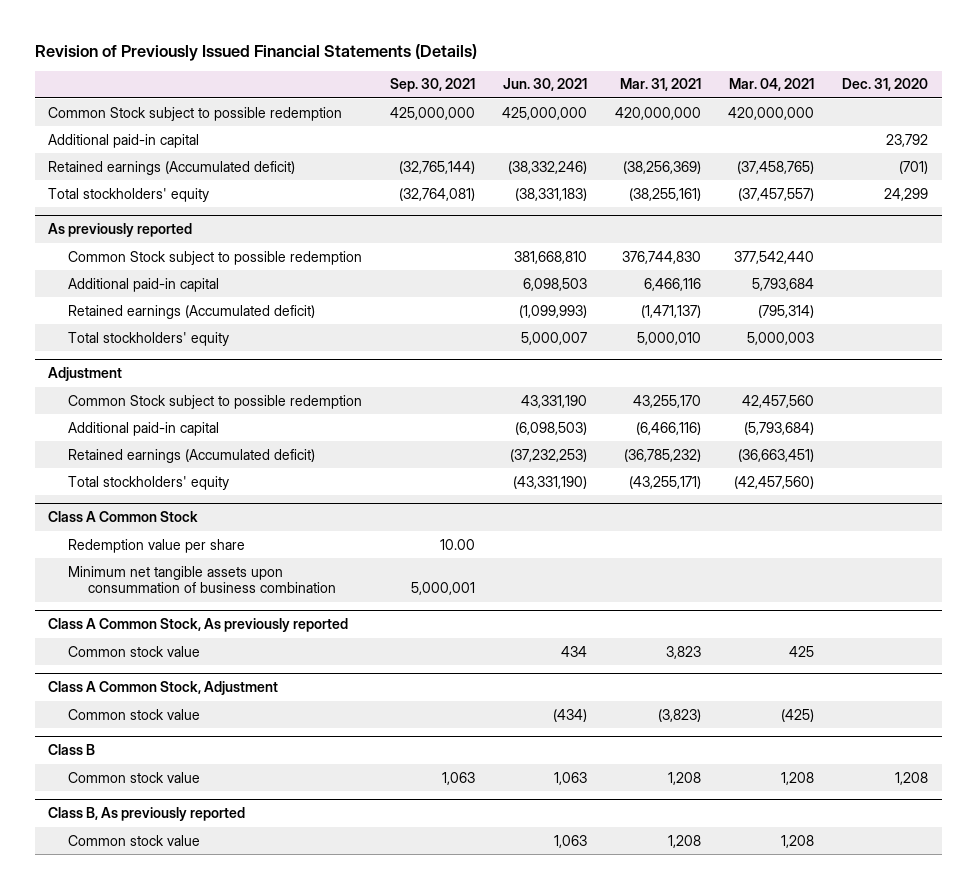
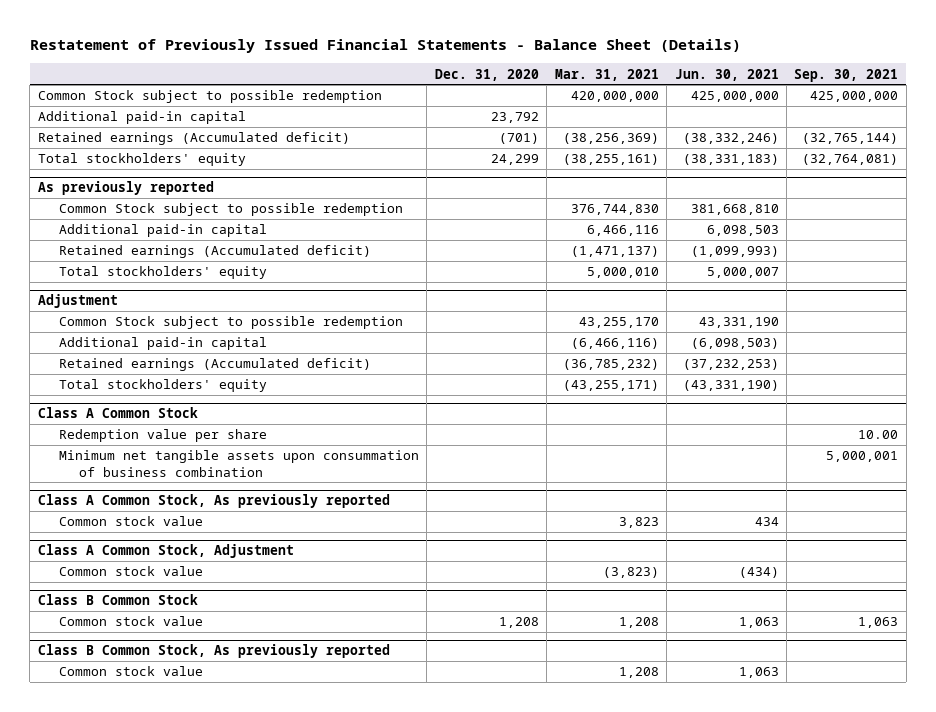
- Revision of Previously Issued Financial Statements (Details)
+ Restatement of Previously Issued Financial Statements - Balance Sheet (Details)
- | Sep. 30, 2021 | Jun. 30, 2021 | Mar. 31, 2021 | Mar. 04, 2021 | Dec. 31, 2020
+ | Dec. 31, 2020 | Mar. 31, 2021 | Jun. 30, 2021 | Sep. 30, 2021
- Class B
+ Class B Common Stock
- Class B, As previously reported
+ Class B Common Stock, As previously reported

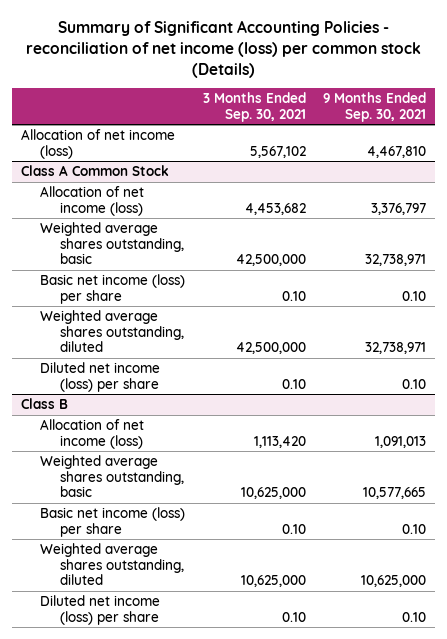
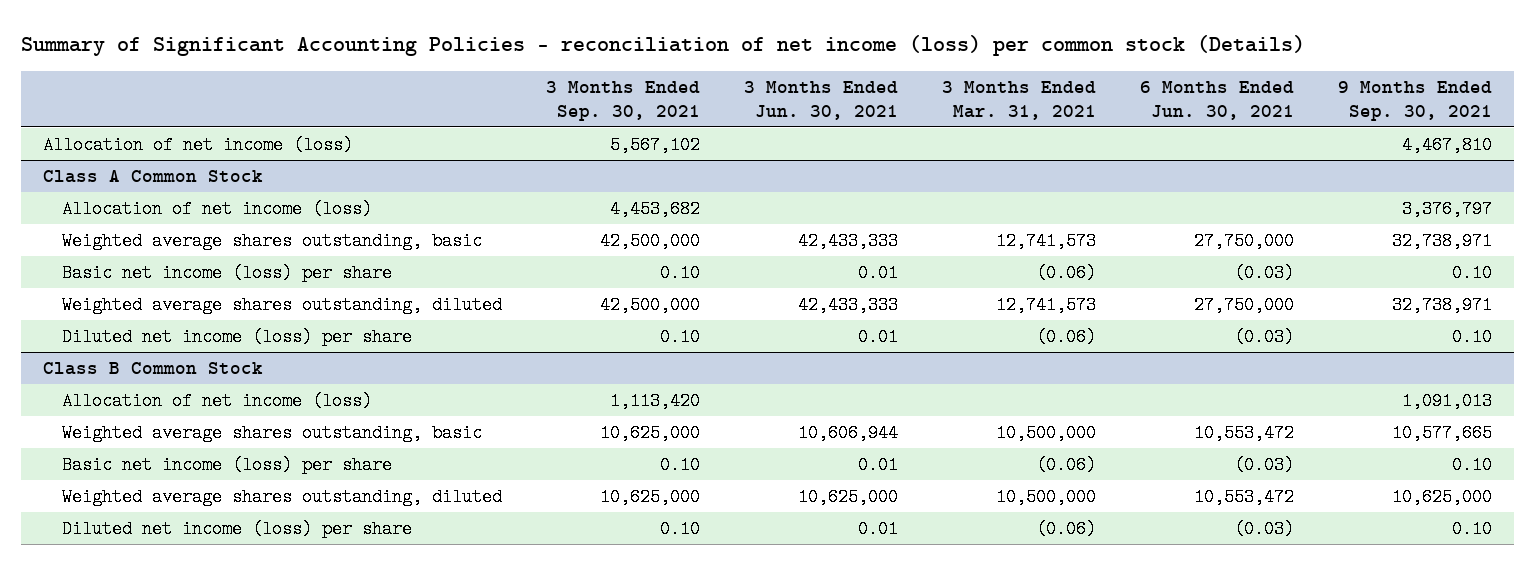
- | 3 Months Ended Sep. 30, 2021 | 9 Months Ended Sep. 30, 2021
+ | 3 Months Ended Sep. 30, 2021 | 3 Months Ended Jun. 30, 2021 | 3 Months Ended Mar. 31, 2021 | 6 Months Ended Jun. 30, 2021 | 9 Months Ended Sep. 30, 2021
- Class B
+ Class B Common Stock

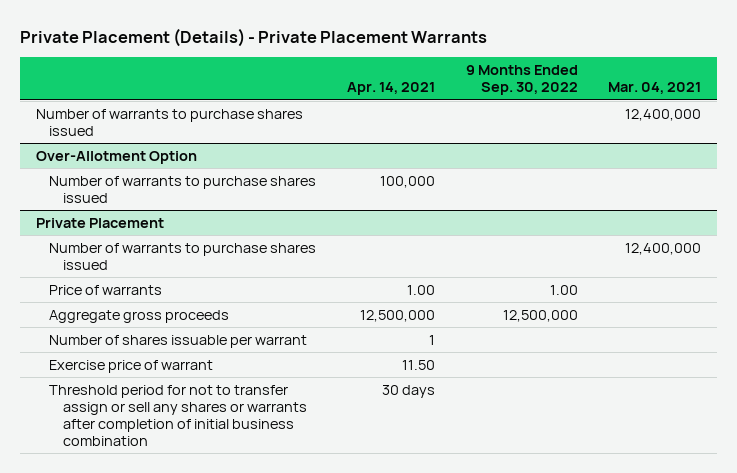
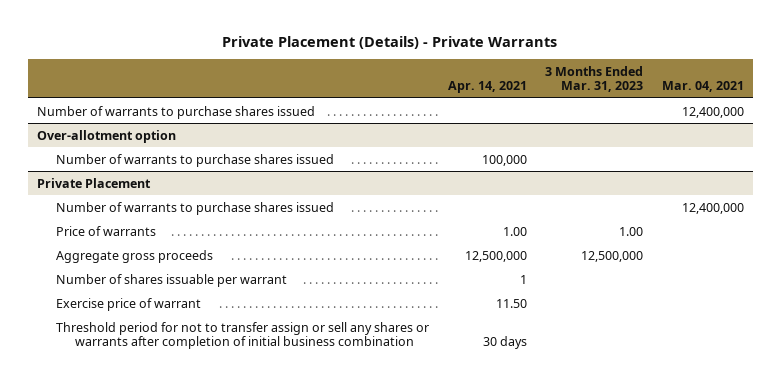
- Private Placement (Details) - Private Placement Warrants
+ Private Placement (Details) - Private Warrants
- | Apr. 14, 2021 | 9 Months Ended Sep. 30, 2022 | Mar. 04, 2021
+ | Apr. 14, 2021 | 3 Months Ended Mar. 31, 2023 | Mar. 04, 2021
- Over-Allotment Option
+ Over-allotment option

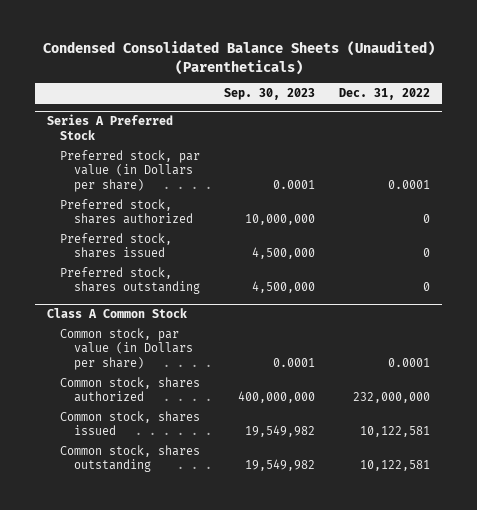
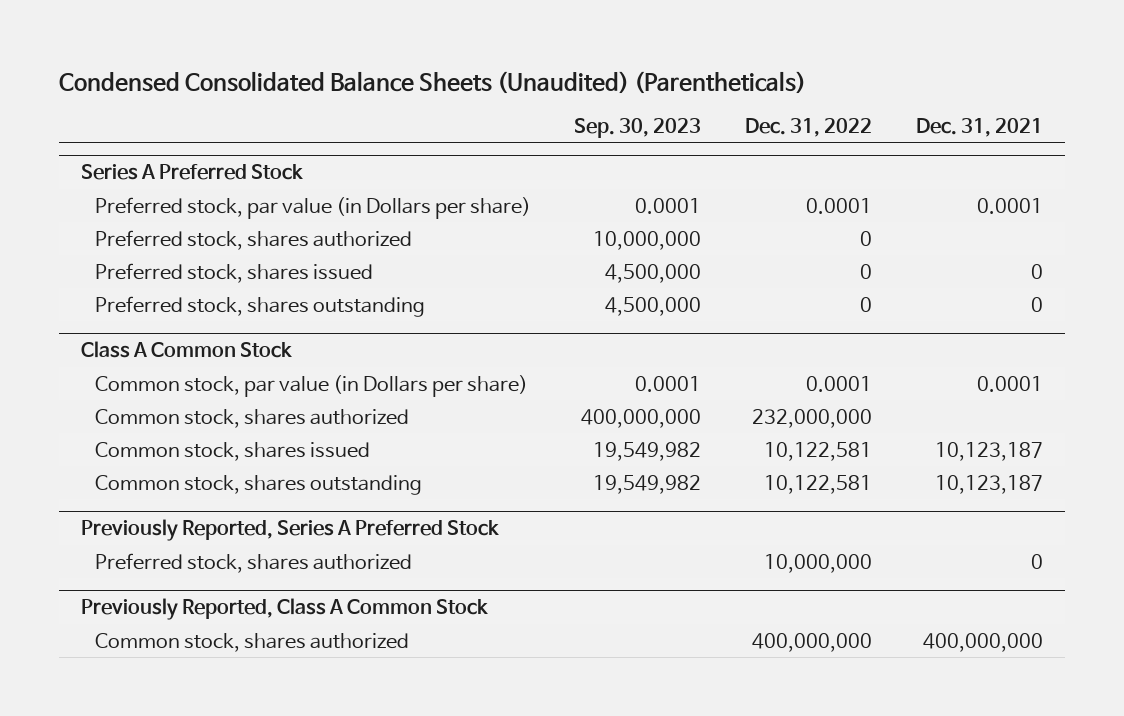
- | Sep. 30, 2023 | Dec. 31, 2022
+ | Sep. 30, 2023 | Dec. 31, 2022 | Dec. 31, 2021
+ Previously Reported, Series A Preferred Stock
+ Preferred stock, shares authorized | | 10,000,000 | 0
+ Previously Reported, Class A Common Stock
+ Common stock, shares authorized | | 400,000,000 | 400,000,000

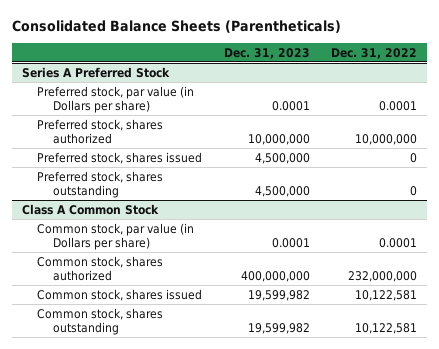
- Condensed Consolidated Balance Sheets (Unaudited) (Parentheticals)
+ Consolidated Balance Sheets (Parentheticals)
- | Sep. 30, 2023 | Dec. 31, 2022 | Dec. 31, 2021
+ | Dec. 31, 2023 | Dec. 31, 2022
@ Series A Preferred Stock
- Preferred stock, shares authorized | 10,000,000 | 0 |
+ Preferred stock, shares authorized | 10,000,000 | 10,000,000
- Previously Reported, Series A Preferred Stock
- Preferred stock, shares authorized | | 10,000,000 | 0
- Previously Reported, Class A Common Stock
- Common stock, shares authorized | | 400,000,000 | 400,000,000

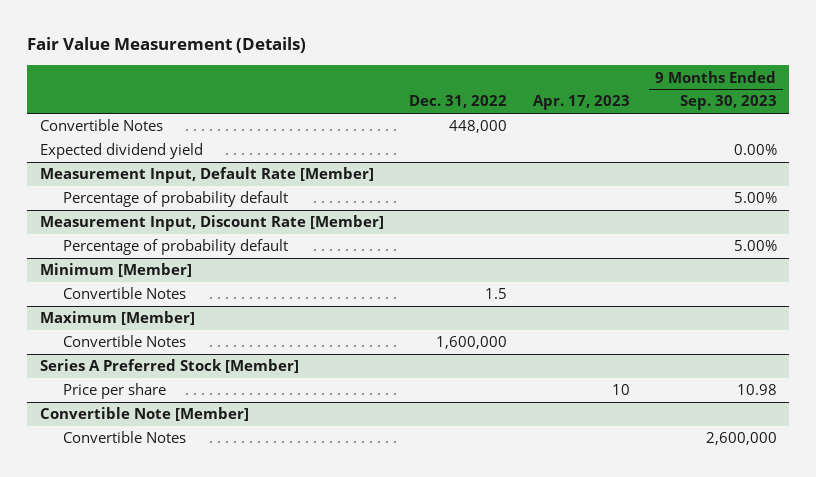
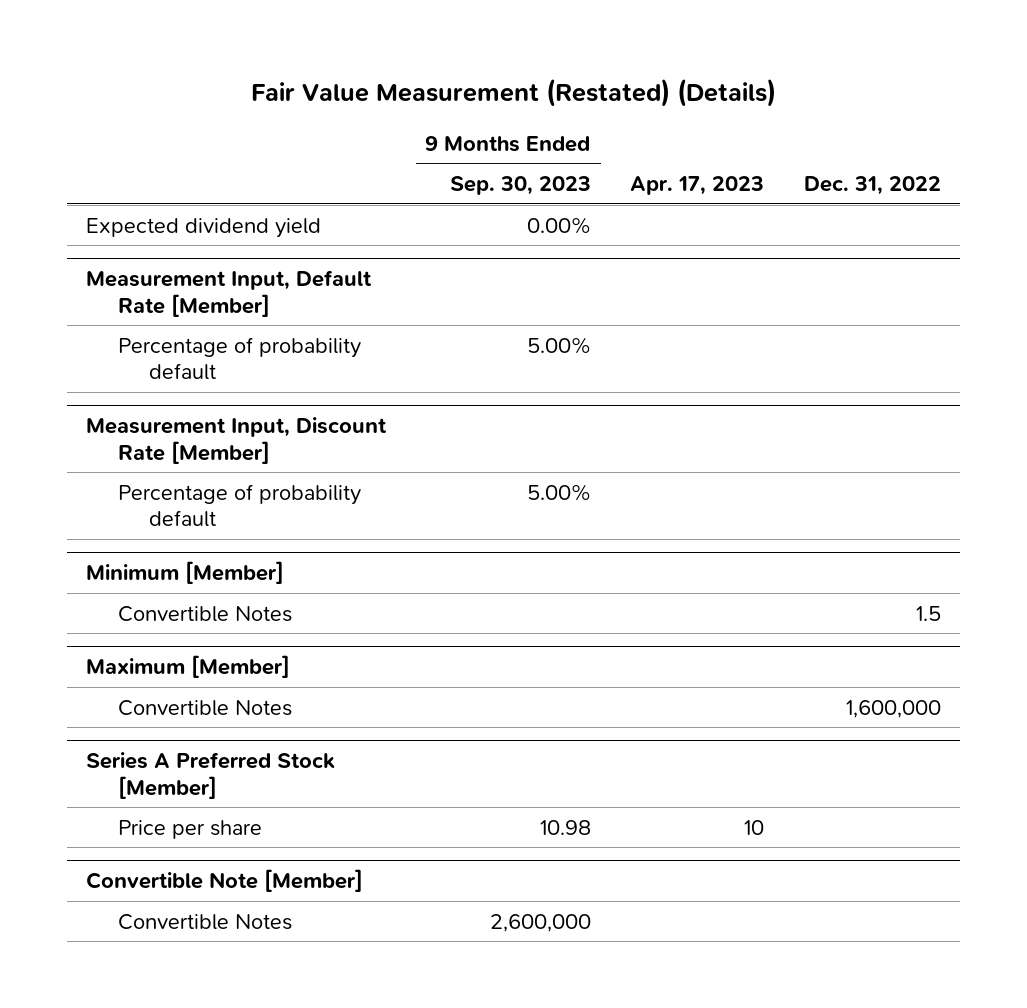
- Fair Value Measurement (Details)
+ Fair Value Measurement (Restated) (Details)
- | Dec. 31, 2022 | Apr. 17, 2023 | 9 Months Ended Sep. 30, 2023
+ | 9 Months Ended Sep. 30, 2023 | Apr. 17, 2023 | Dec. 31, 2022
- Convertible Notes | 448,000 | |

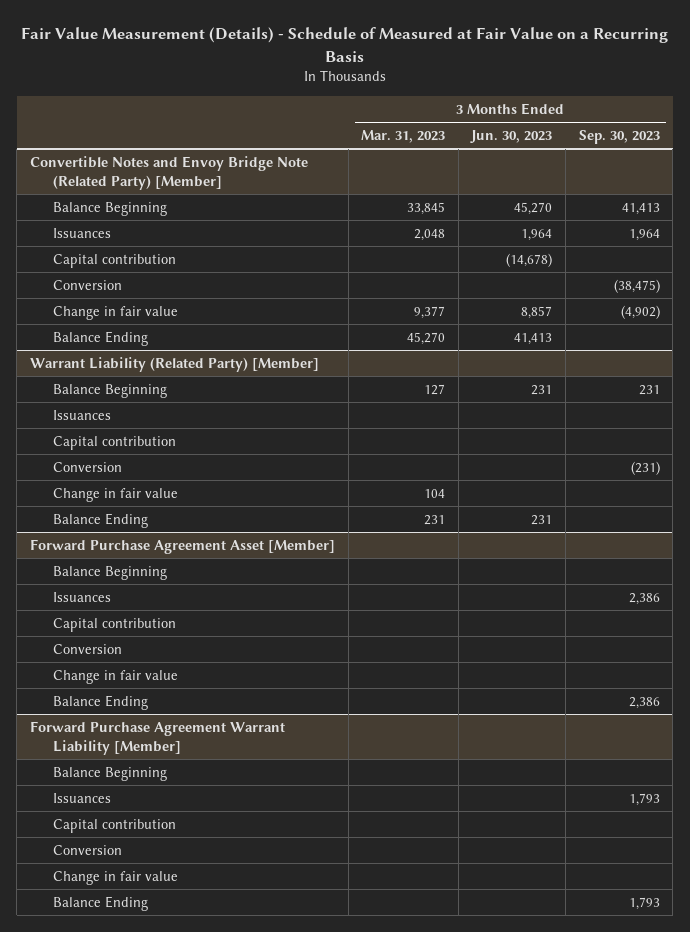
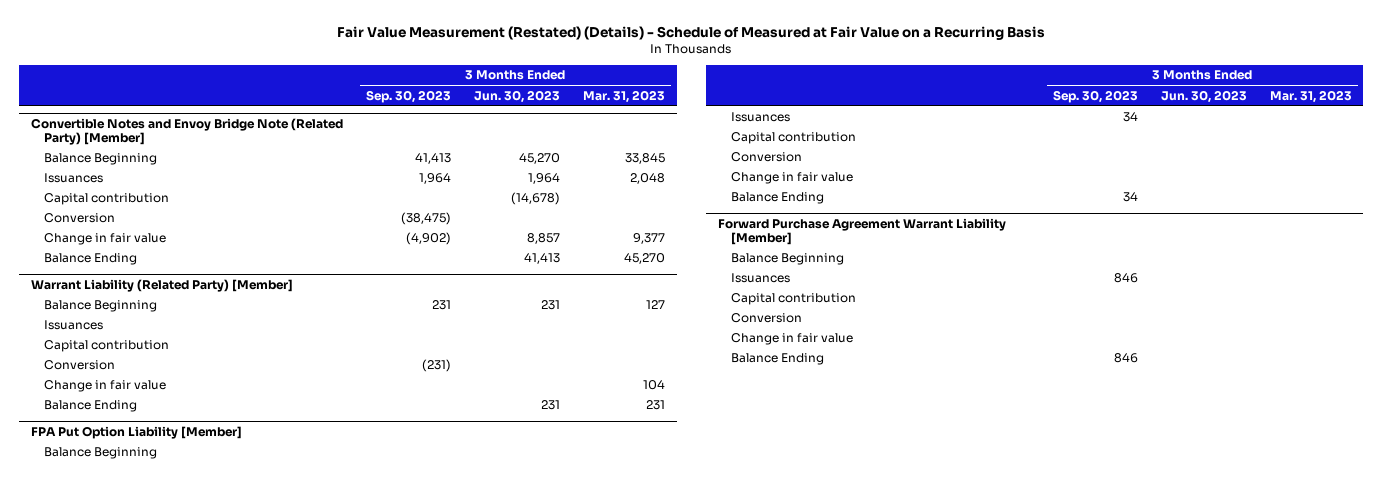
- Fair Value Measurement (Details) - Schedule of Measured at Fair Value on a Recurring Basis
+ Fair Value Measurement (Restated) (Details) - Schedule of Measured at Fair Value on a Recurring Basis
- | 3 Months Ended Mar. 31, 2023 | 3 Months Ended Jun. 30, 2023 | 3 Months Ended Sep. 30, 2023
+ | 3 Months Ended Sep. 30, 2023 | 3 Months Ended Jun. 30, 2023 | 3 Months Ended Mar. 31, 2023
- Forward Purchase Agreement Asset [Member]
+ FPA Put Option Liability [Member]
- Issuances | | | 2,386
+ Issuances | 34 | |
- Balance Ending | | | 2,386
+ Balance Ending | 34 | |
@ Forward Purchase Agreement Warrant Liability [Member]
- Issuances | | | 1,793
+ Issuances | 846 | |
- Balance Ending | | | 1,793
+ Balance Ending | 846 | |

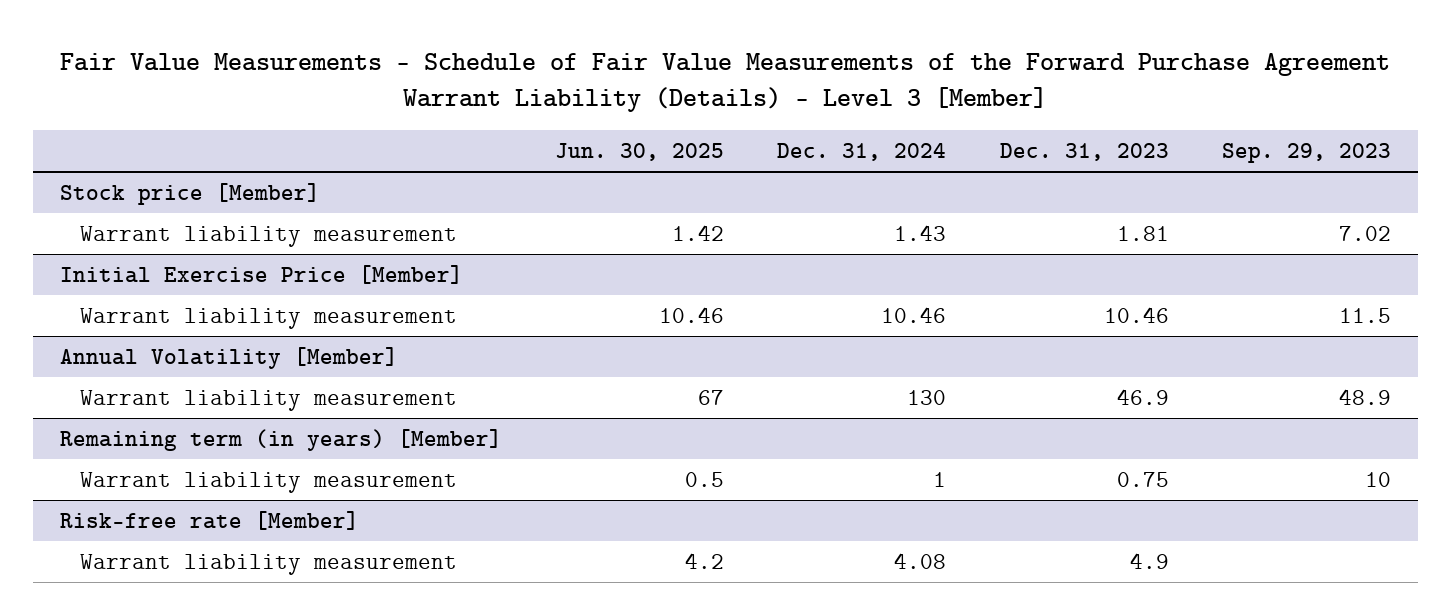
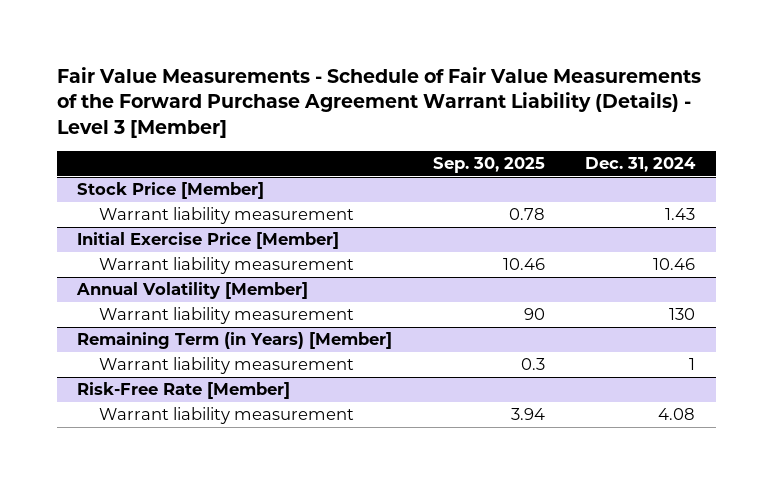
- | Jun. 30, 2025 | Dec. 31, 2024 | Dec. 31, 2023 | Sep. 29, 2023
+ | Sep. 30, 2025 | Dec. 31, 2024
- Stock price [Member]
+ Stock Price [Member]
- Remaining term (in years) [Member]
+ Remaining Term (in Years) [Member]
- Risk-free rate [Member]
+ Risk-Free Rate [Member]

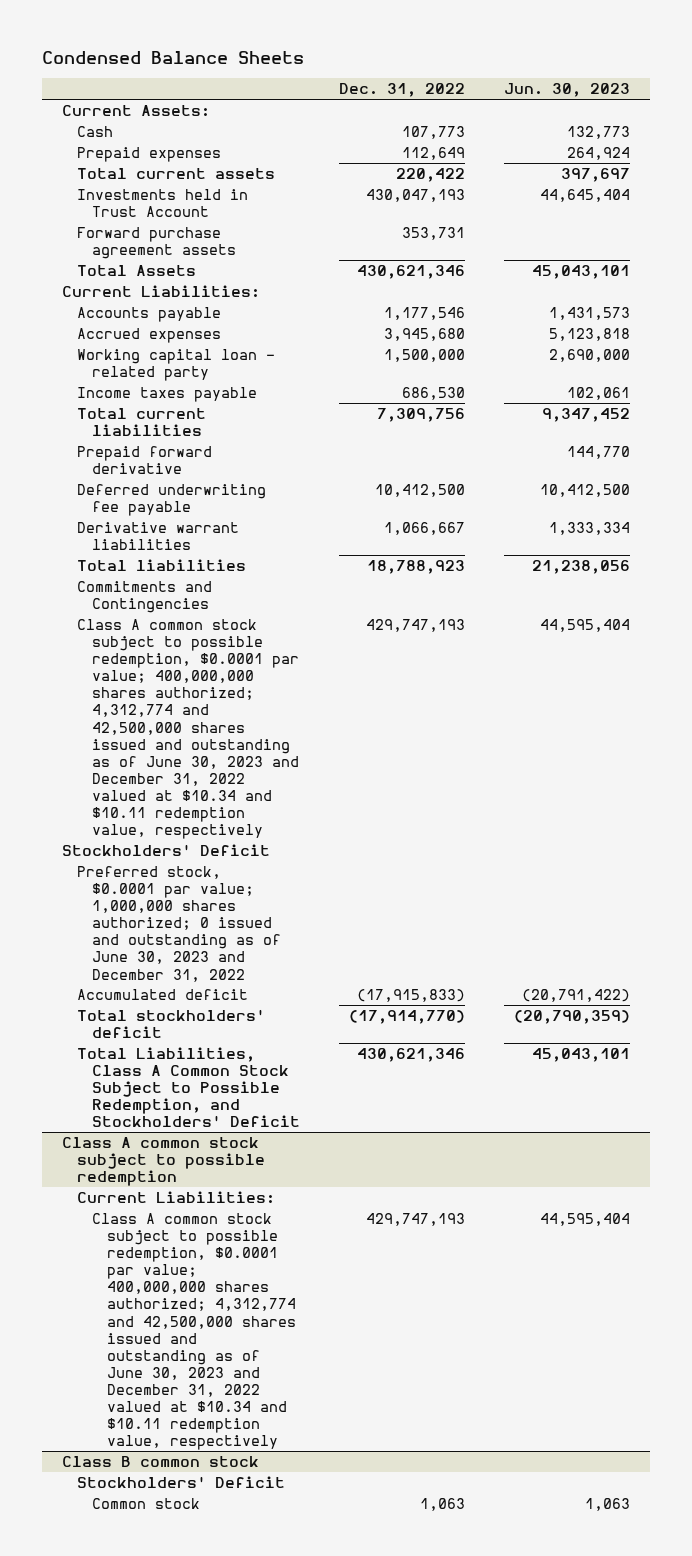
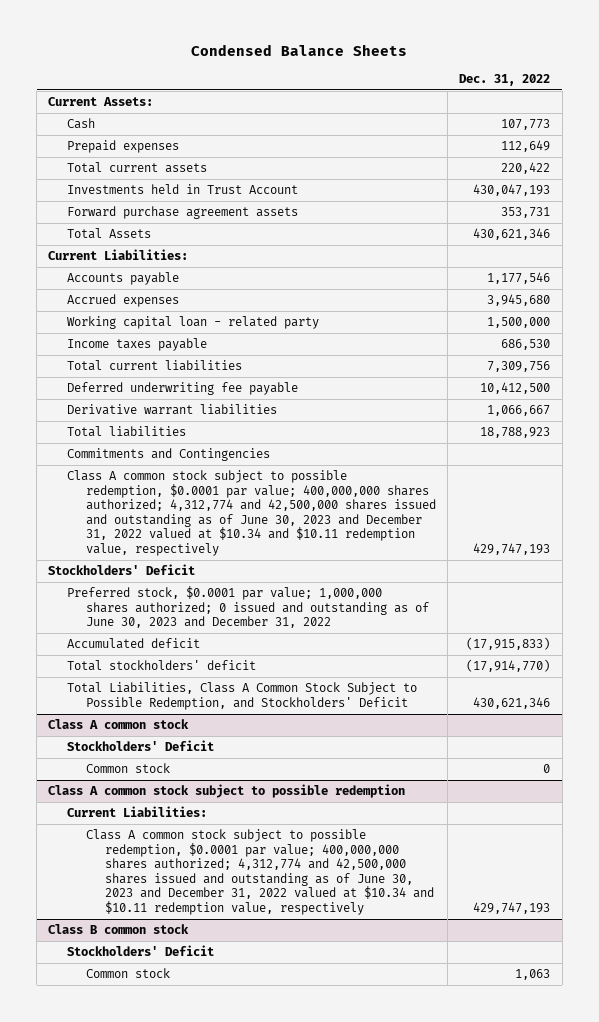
- | Dec. 31, 2022 | Jun. 30, 2023
+ | Dec. 31, 2022
- Prepaid forward derivative | | 144,770
+ Class A common stock
+ Stockholders' Deficit
+ Common stock | 0

